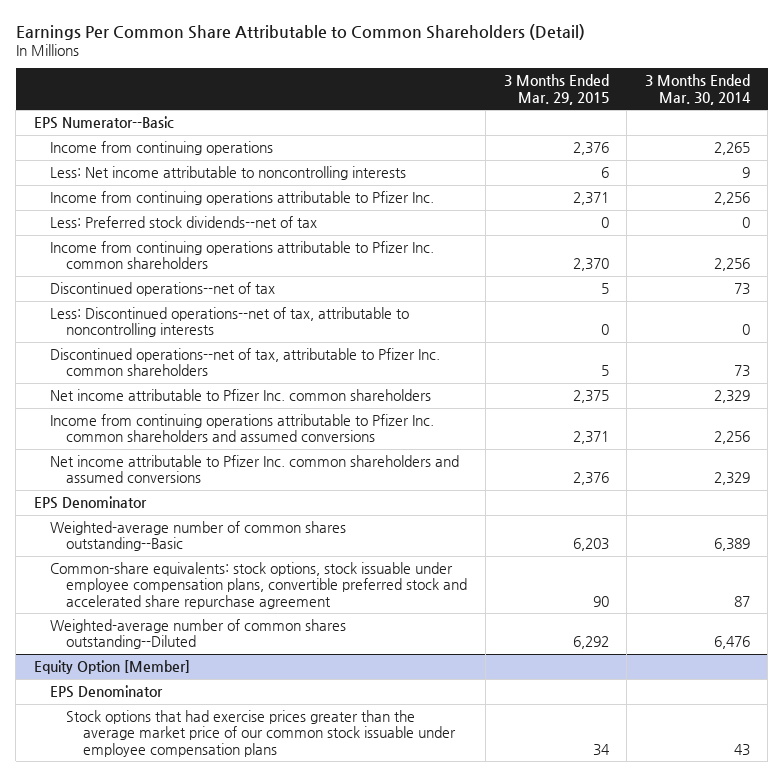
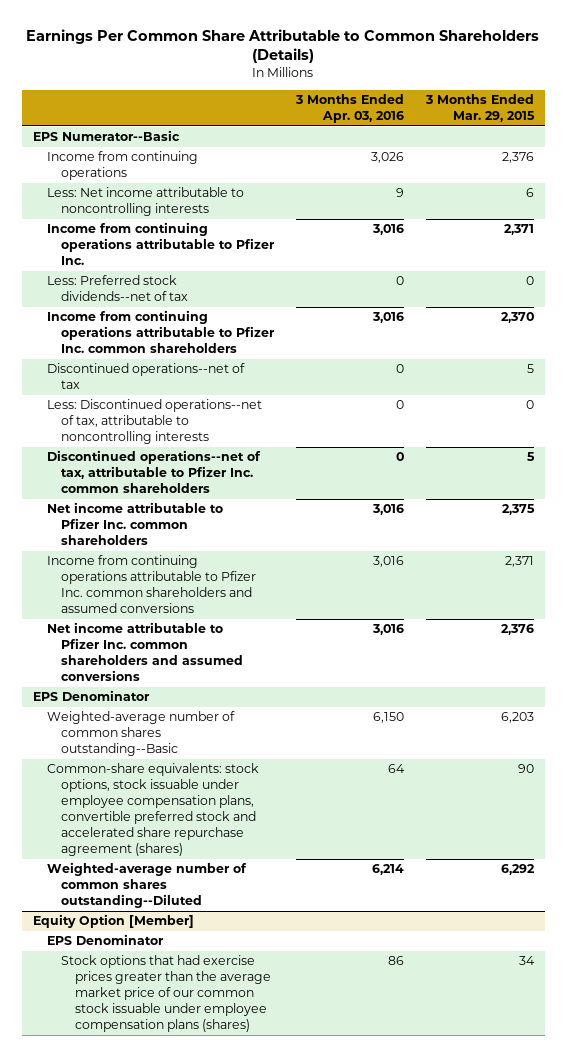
- Earnings Per Common Share Attributable to Common Shareholders (Detail)
+ Earnings Per Common Share Attributable to Common Shareholders (Details)
- | 3 Months Ended Mar. 29, 2015 | 3 Months Ended Mar. 30, 2014
+ | 3 Months Ended Apr. 03, 2016 | 3 Months Ended Mar. 29, 2015
- Common-share equivalents: stock options, stock issuable under employee compensation plans, convertible preferred stock and accelerated share repurchase agreement | 90 | 87
+ Common-share equivalents: stock options, stock issuable under employee compensation plans, convertible preferred stock and accelerated share repurchase agreement (shares) | 64 | 90
@ Equity Option [Member]
- Stock options that had exercise prices greater than the average market price of our common stock issuable under employee compensation plans | 34 | 43
+ Stock options that had exercise prices greater than the average market price of our common stock issuable under employee compensation plans (shares) | 86 | 34

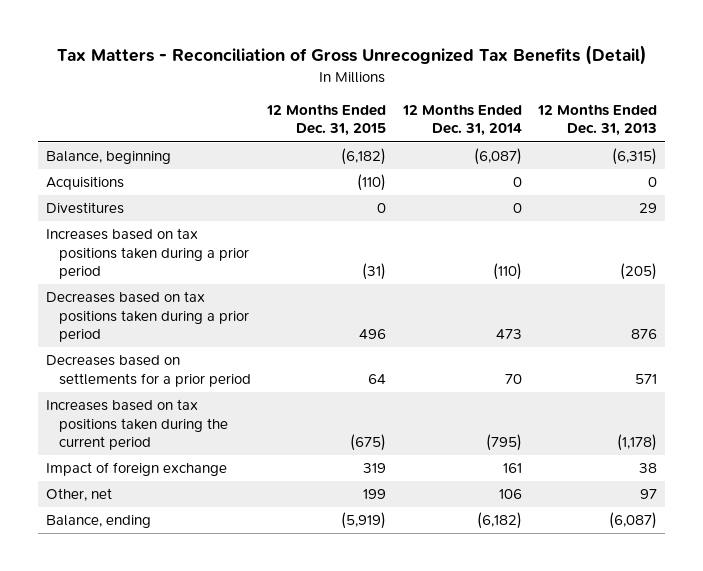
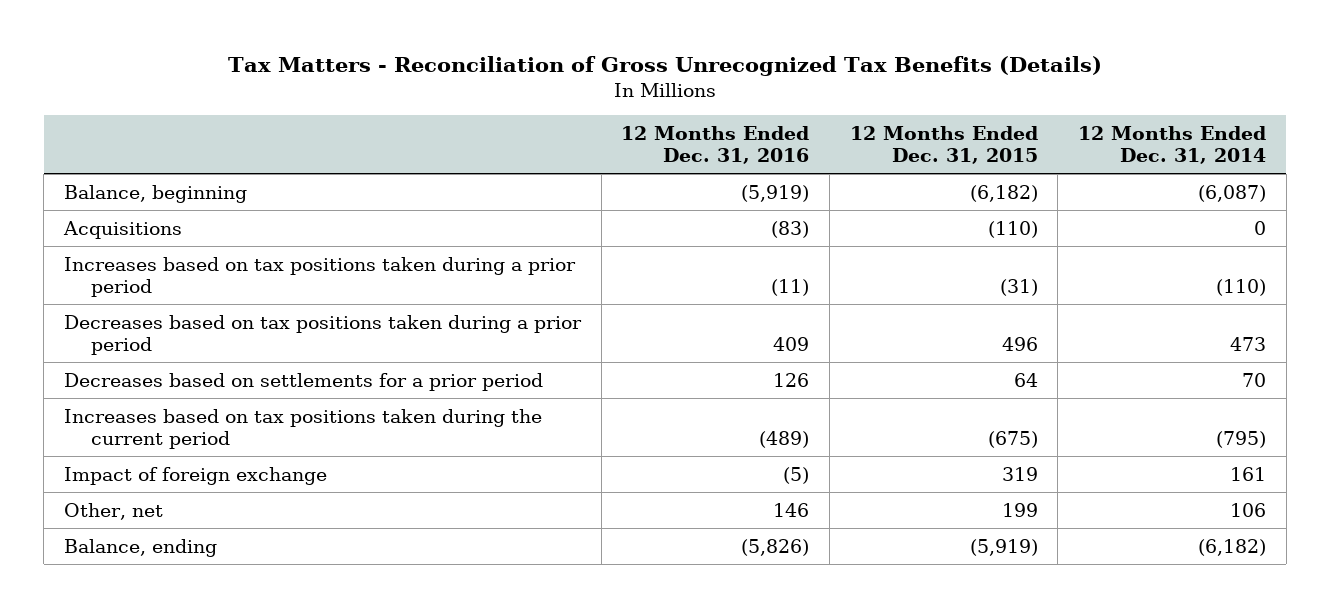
- Tax Matters - Reconciliation of Gross Unrecognized Tax Benefits (Detail)
+ Tax Matters - Reconciliation of Gross Unrecognized Tax Benefits (Details)
- | 12 Months Ended Dec. 31, 2015 | 12 Months Ended Dec. 31, 2014 | 12 Months Ended Dec. 31, 2013
+ | 12 Months Ended Dec. 31, 2016 | 12 Months Ended Dec. 31, 2015 | 12 Months Ended Dec. 31, 2014
- Divestitures | 0 | 0 | 29

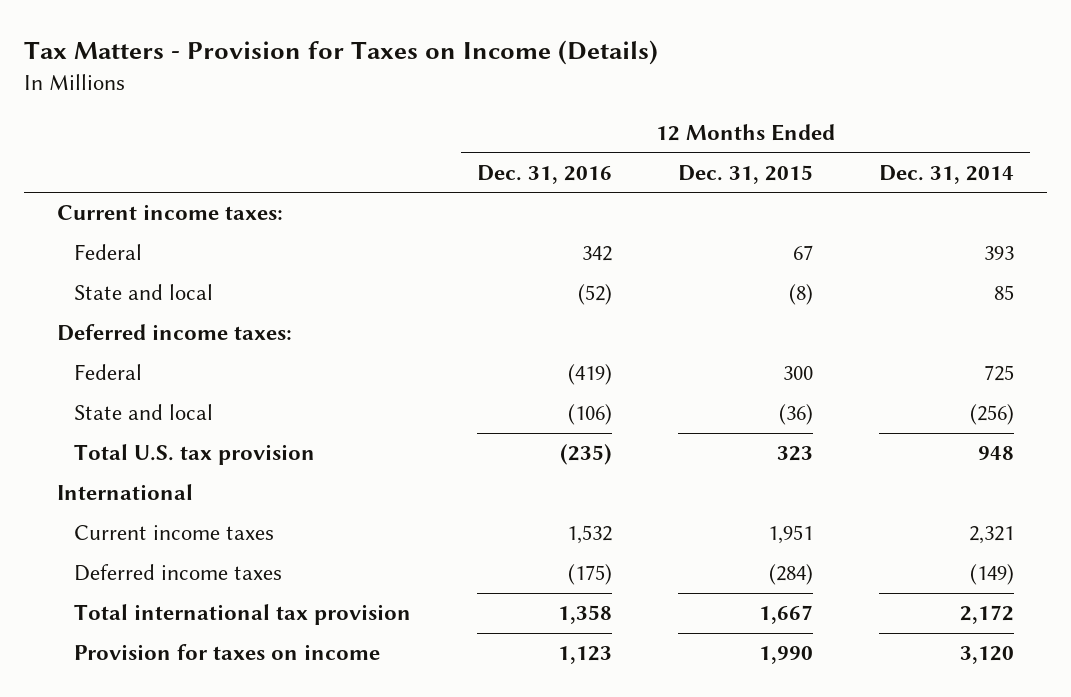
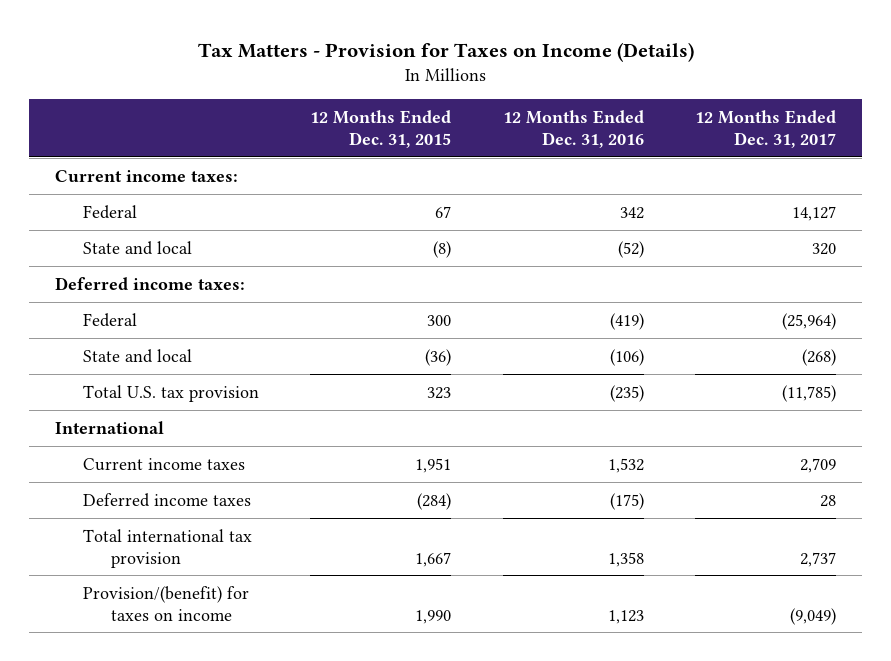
- | 12 Months Ended Dec. 31, 2016 | 12 Months Ended Dec. 31, 2015 | 12 Months Ended Dec. 31, 2014
+ | 12 Months Ended Dec. 31, 2015 | 12 Months Ended Dec. 31, 2016 | 12 Months Ended Dec. 31, 2017
- Provision for taxes on income | 1,123 | 1,990 | 3,120
+ Provision/(benefit) for taxes on income | 1,990 | 1,123 | (9,049)

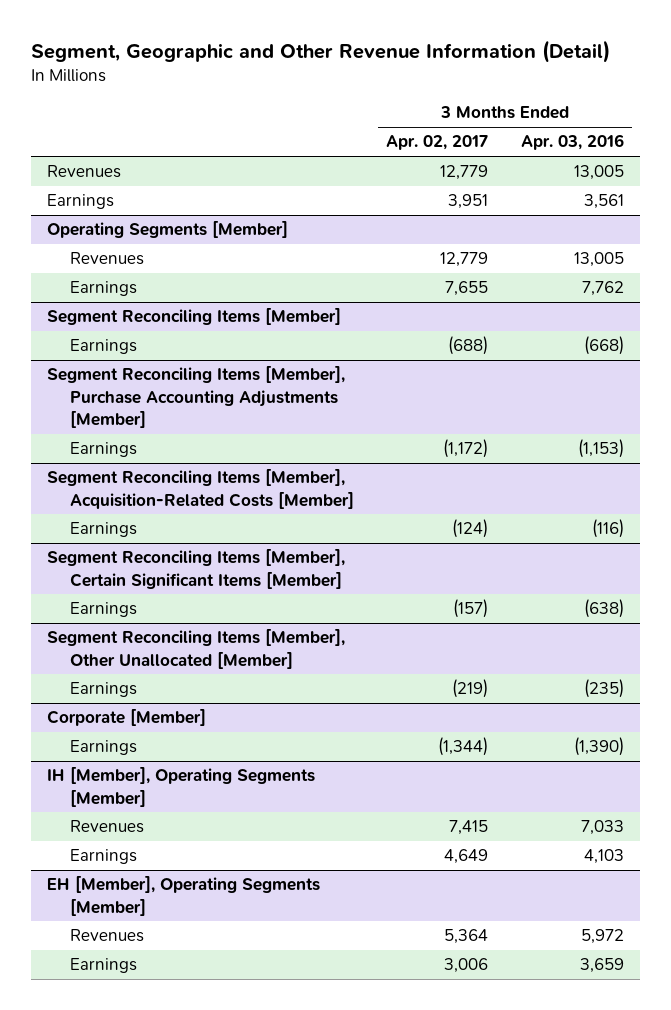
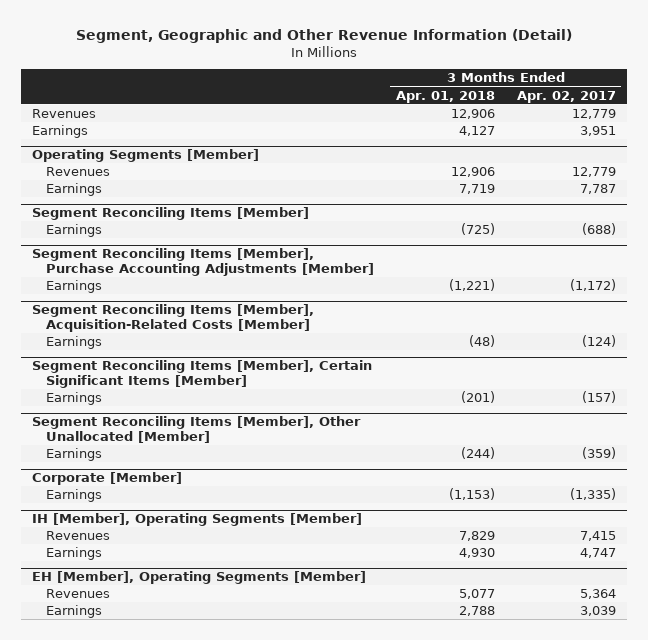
- | 3 Months Ended Apr. 02, 2017 | 3 Months Ended Apr. 03, 2016
+ | 3 Months Ended Apr. 01, 2018 | 3 Months Ended Apr. 02, 2017
@ Operating Segments [Member]
- Earnings | 7,655 | 7,762
+ Earnings | 7,719 | 7,787
@ Segment Reconciling Items [Member], Other Unallocated [Member]
- Earnings | (219) | (235)
+ Earnings | (244) | (359)
@ Corporate [Member]
- Earnings | (1,344) | (1,390)
+ Earnings | (1,153) | (1,335)
@ IH [Member], Operating Segments [Member]
- Earnings | 4,649 | 4,103
+ Earnings | 4,930 | 4,747
@ EH [Member], Operating Segments [Member]
- Earnings | 3,006 | 3,659
+ Earnings | 2,788 | 3,039

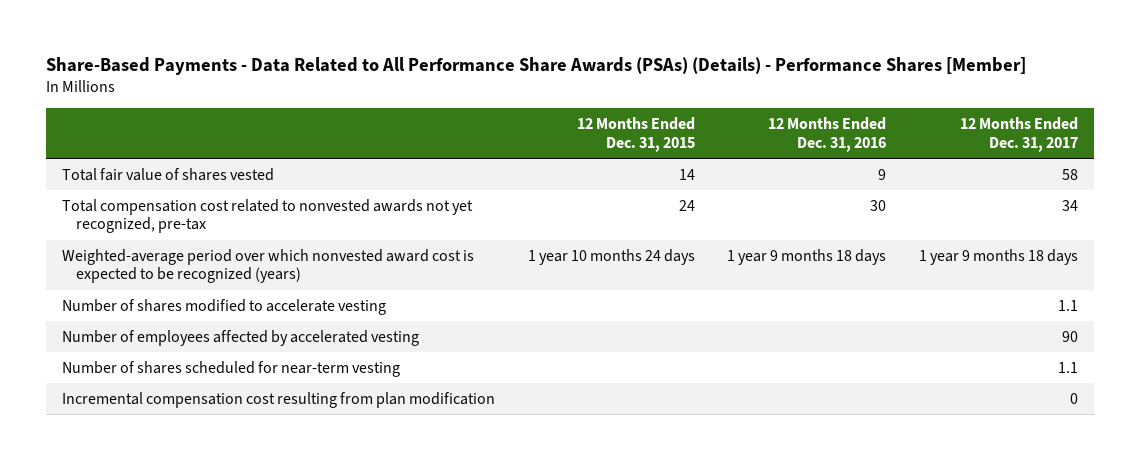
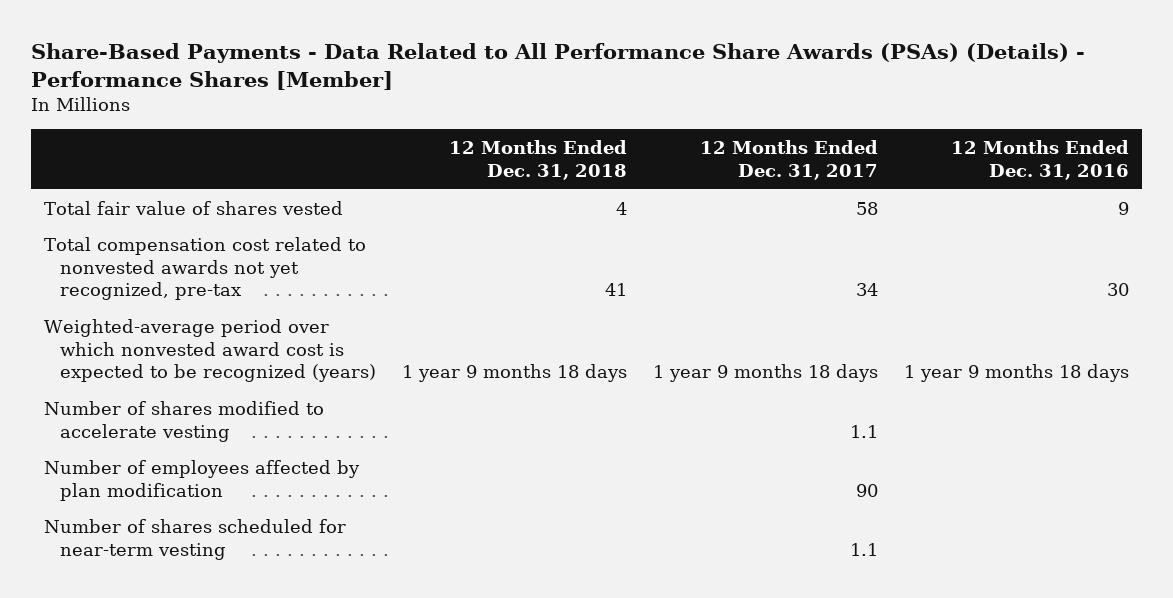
- | 12 Months Ended Dec. 31, 2015 | 12 Months Ended Dec. 31, 2016 | 12 Months Ended Dec. 31, 2017
+ | 12 Months Ended Dec. 31, 2018 | 12 Months Ended Dec. 31, 2017 | 12 Months Ended Dec. 31, 2016
- Number of employees affected by accelerated vesting | | | 90
+ Number of employees affected by plan modification | | 90 |
- Incremental compensation cost resulting from plan modification | | | 0

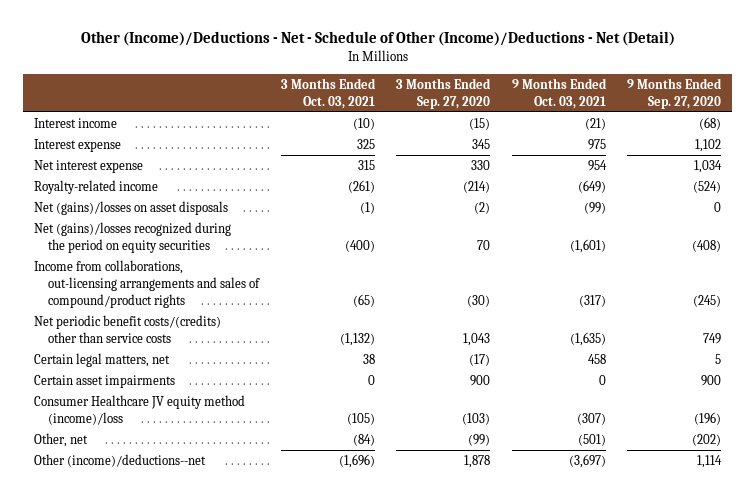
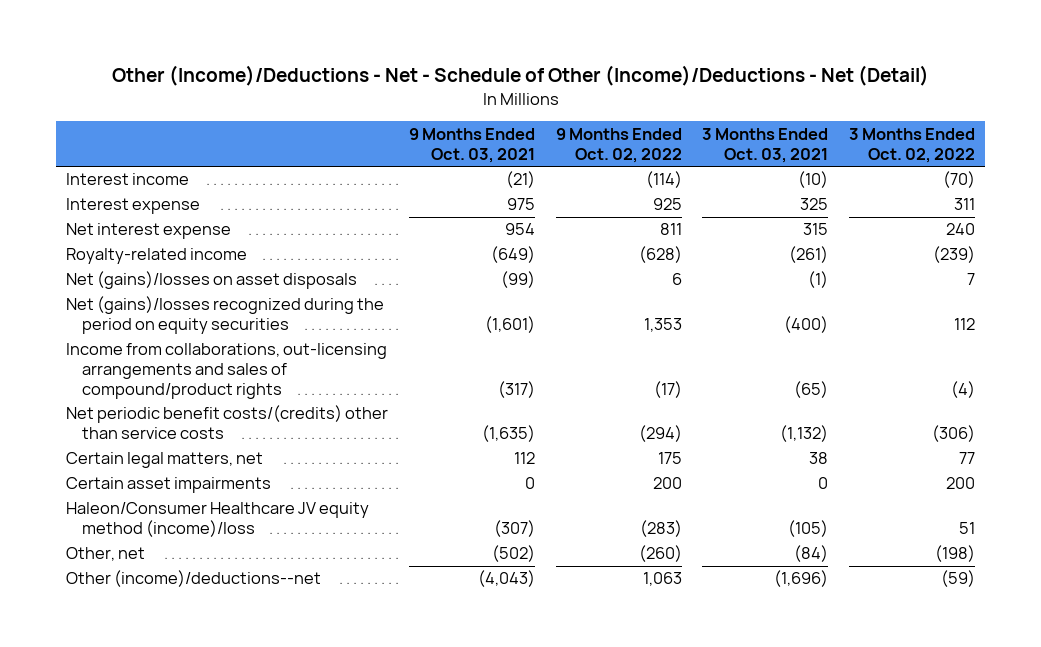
- | 3 Months Ended Oct. 03, 2021 | 3 Months Ended Sep. 27, 2020 | 9 Months Ended Oct. 03, 2021 | 9 Months Ended Sep. 27, 2020
+ | 9 Months Ended Oct. 03, 2021 | 9 Months Ended Oct. 02, 2022 | 3 Months Ended Oct. 03, 2021 | 3 Months Ended Oct. 02, 2022
- Certain legal matters, net | 38 | (17) | 458 | 5
+ Certain legal matters, net | 112 | 175 | 38 | 77
- Consumer Healthcare JV equity method (income)/loss | (105) | (103) | (307) | (196)
- Other, net | (84) | (99) | (501) | (202)
- Other (income)/deductions--net | (1,696) | 1,878 | (3,697) | 1,114
+ Haleon/Consumer Healthcare JV equity method (income)/loss | (307) | (283) | (105) | 51
+ Other, net | (502) | (260) | (84) | (198)
+ Other (income)/deductions--net | (4,043) | 1,063 | (1,696) | (59)

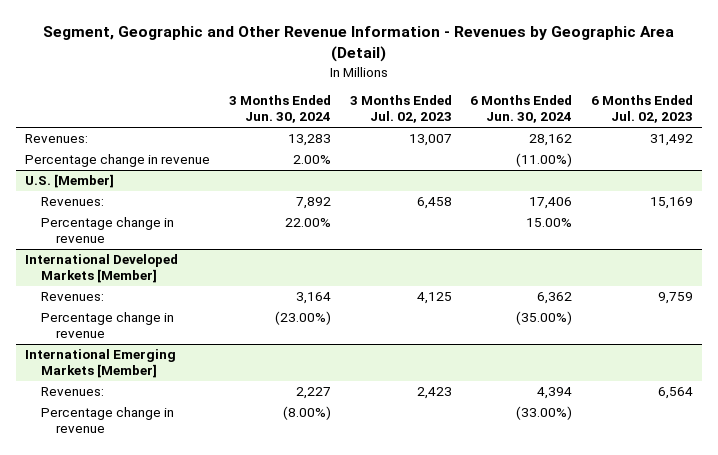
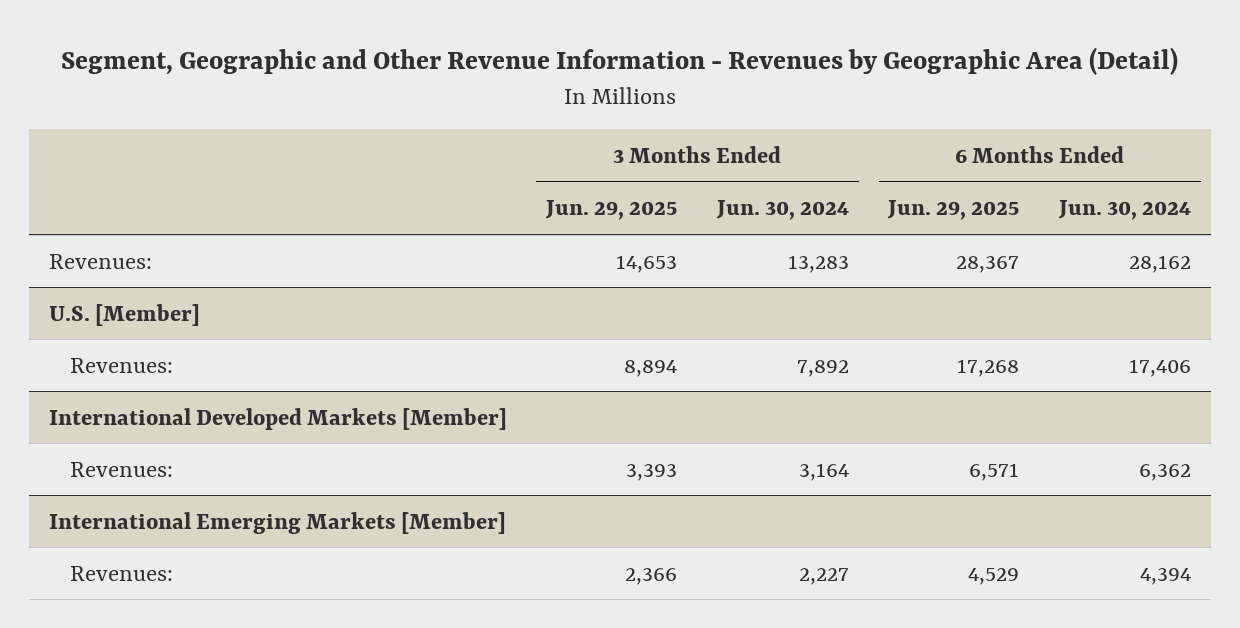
- | 3 Months Ended Jun. 30, 2024 | 3 Months Ended Jul. 02, 2023 | 6 Months Ended Jun. 30, 2024 | 6 Months Ended Jul. 02, 2023
+ | 3 Months Ended Jun. 29, 2025 | 3 Months Ended Jun. 30, 2024 | 6 Months Ended Jun. 29, 2025 | 6 Months Ended Jun. 30, 2024
- Percentage change in revenue | 2.00% | | (11.00%) |
@ U.S. [Member]
- Percentage change in revenue | 22.00% | | 15.00% |
@ International Developed Markets [Member]
- Percentage change in revenue | (23.00%) | | (35.00%) |
@ International Emerging Markets [Member]
- Percentage change in revenue | (8.00%) | | (33.00%) |

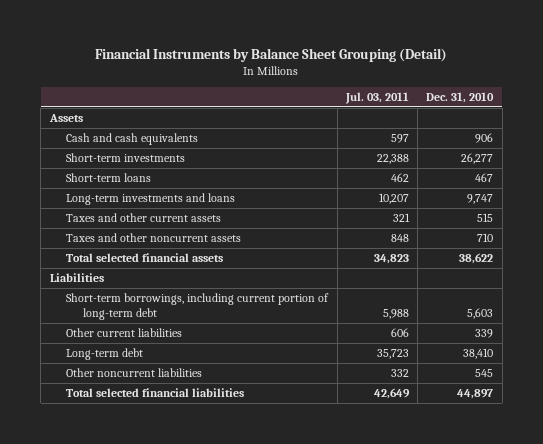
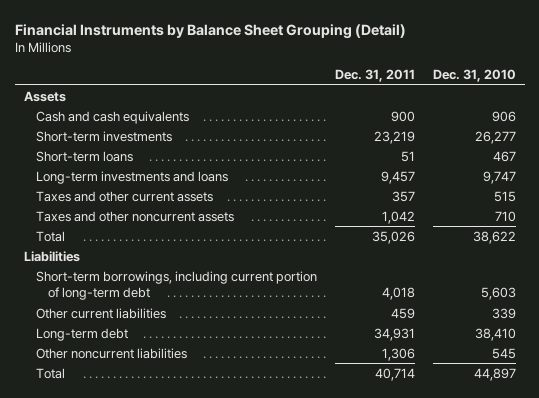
- | Jul. 03, 2011 | Dec. 31, 2010
+ | Dec. 31, 2011 | Dec. 31, 2010
- Total selected financial assets | 34,823 | 38,622
+ Total | 35,026 | 38,622
- Total selected financial liabilities | 42,649 | 44,897
+ Total | 40,714 | 44,897

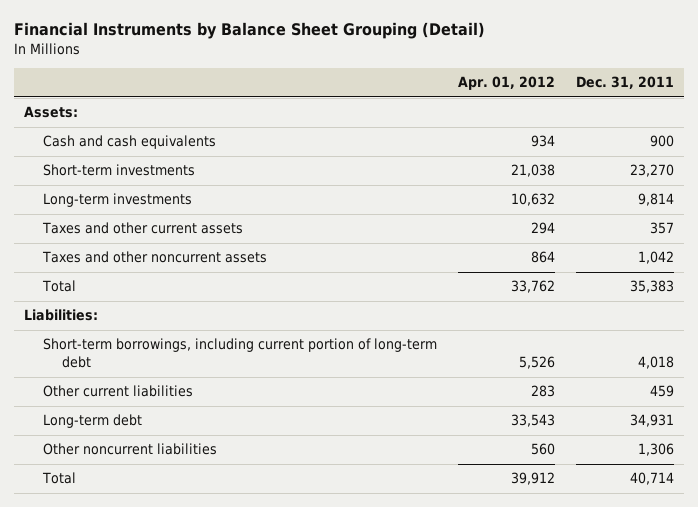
- | Dec. 31, 2011 | Dec. 31, 2010
+ | Apr. 01, 2012 | Dec. 31, 2011
- Assets
+ Assets:
- Short-term investments | 23,219 | 26,277
- Short-term loans | 51 | 467
- Long-term investments and loans | 9,457 | 9,747
+ Short-term investments | 21,038 | 23,270
+ Long-term investments | 10,632 | 9,814
- Total | 35,026 | 38,622
- Liabilities
+ Total | 33,762 | 35,383
+ Liabilities:

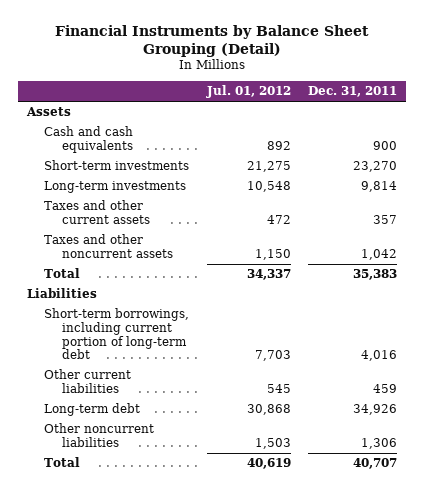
- | Apr. 01, 2012 | Dec. 31, 2011
+ | Jul. 01, 2012 | Dec. 31, 2011
- Assets:
+ Assets
- Liabilities:
- Short-term borrowings, including current portion of long-term debt | 5,526 | 4,018
+ Liabilities
+ Short-term borrowings, including current portion of long-term debt | 7,703 | 4,016
- Long-term debt | 33,543 | 34,931
+ Long-term debt | 30,868 | 34,926
- Total | 39,912 | 40,714
+ Total | 40,619 | 40,707

